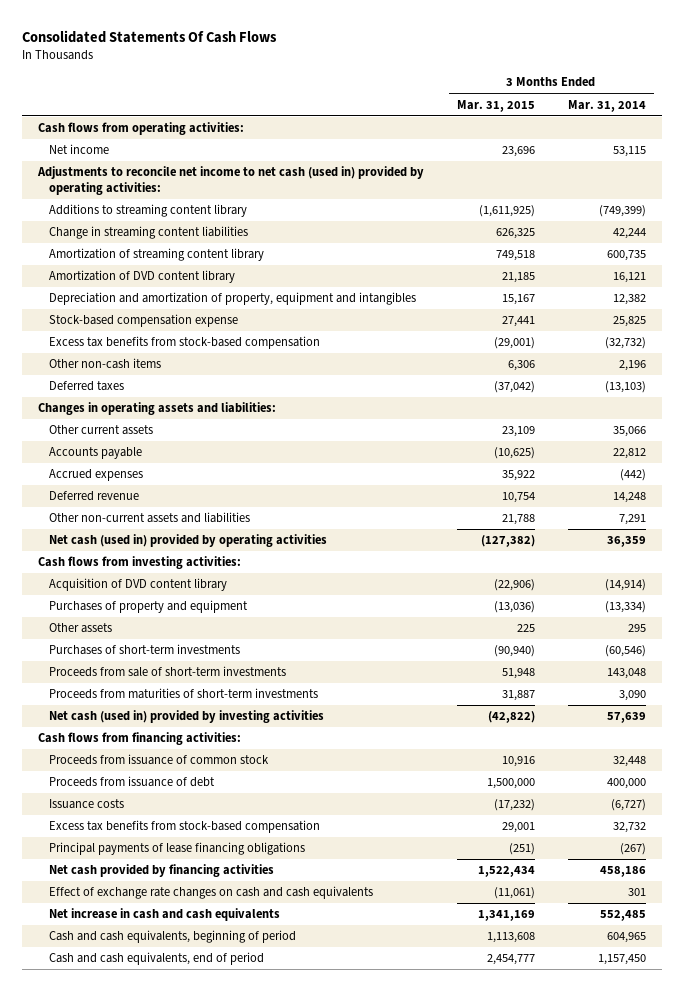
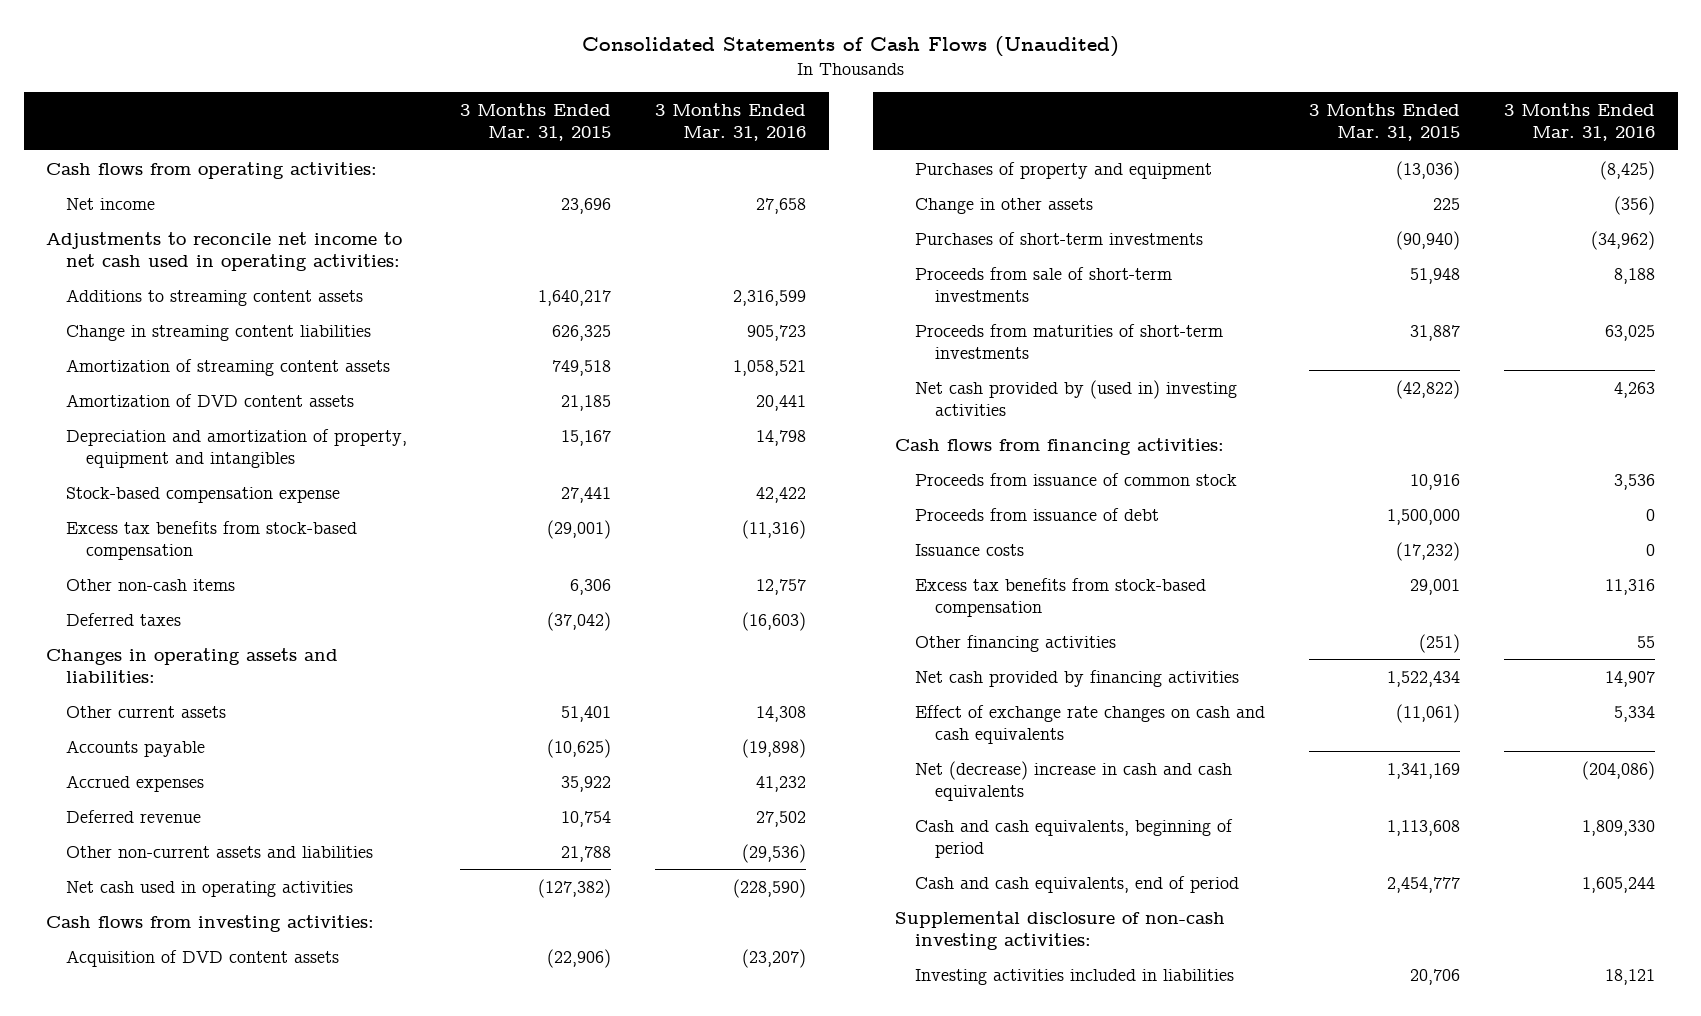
- Consolidated Statements Of Cash Flows
+ Consolidated Statements of Cash Flows (Unaudited)
- | 3 Months Ended Mar. 31, 2015 | 3 Months Ended Mar. 31, 2014
+ | 3 Months Ended Mar. 31, 2015 | 3 Months Ended Mar. 31, 2016
- Adjustments to reconcile net income to net cash (used in) provided by operating activities:
- Additions to streaming content library | (1,611,925) | (749,399)
+ Adjustments to reconcile net income to net cash used in operating activities:
+ Additions to streaming content assets | 1,640,217 | 2,316,599
- Amortization of streaming content library | 749,518 | 600,735
- Amortization of DVD content library | 21,185 | 16,121
+ Amortization of streaming content assets | 749,518 | 1,058,521
+ Amortization of DVD content assets | 21,185 | 20,441
- Other current assets | 23,109 | 35,066
+ Other current assets | 51,401 | 14,308
- Net cash (used in) provided by operating activities | (127,382) | 36,359
+ Net cash used in operating activities | (127,382) | (228,590)
- Acquisition of DVD content library | (22,906) | (14,914)
+ Acquisition of DVD content assets | (22,906) | (23,207)
- Other assets | 225 | 295
+ Change in other assets | 225 | (356)
- Net cash (used in) provided by investing activities | (42,822) | 57,639
+ Net cash provided by (used in) investing activities | (42,822) | 4,263
- Principal payments of lease financing obligations | (251) | (267)
+ Other financing activities | (251) | 55
- Net increase in cash and cash equivalents | 1,341,169 | 552,485
+ Net (decrease) increase in cash and cash equivalents | 1,341,169 | (204,086)
+ Supplemental disclosure of non-cash investing activities:
+ Investing activities included in liabilities | 20,706 | 18,121

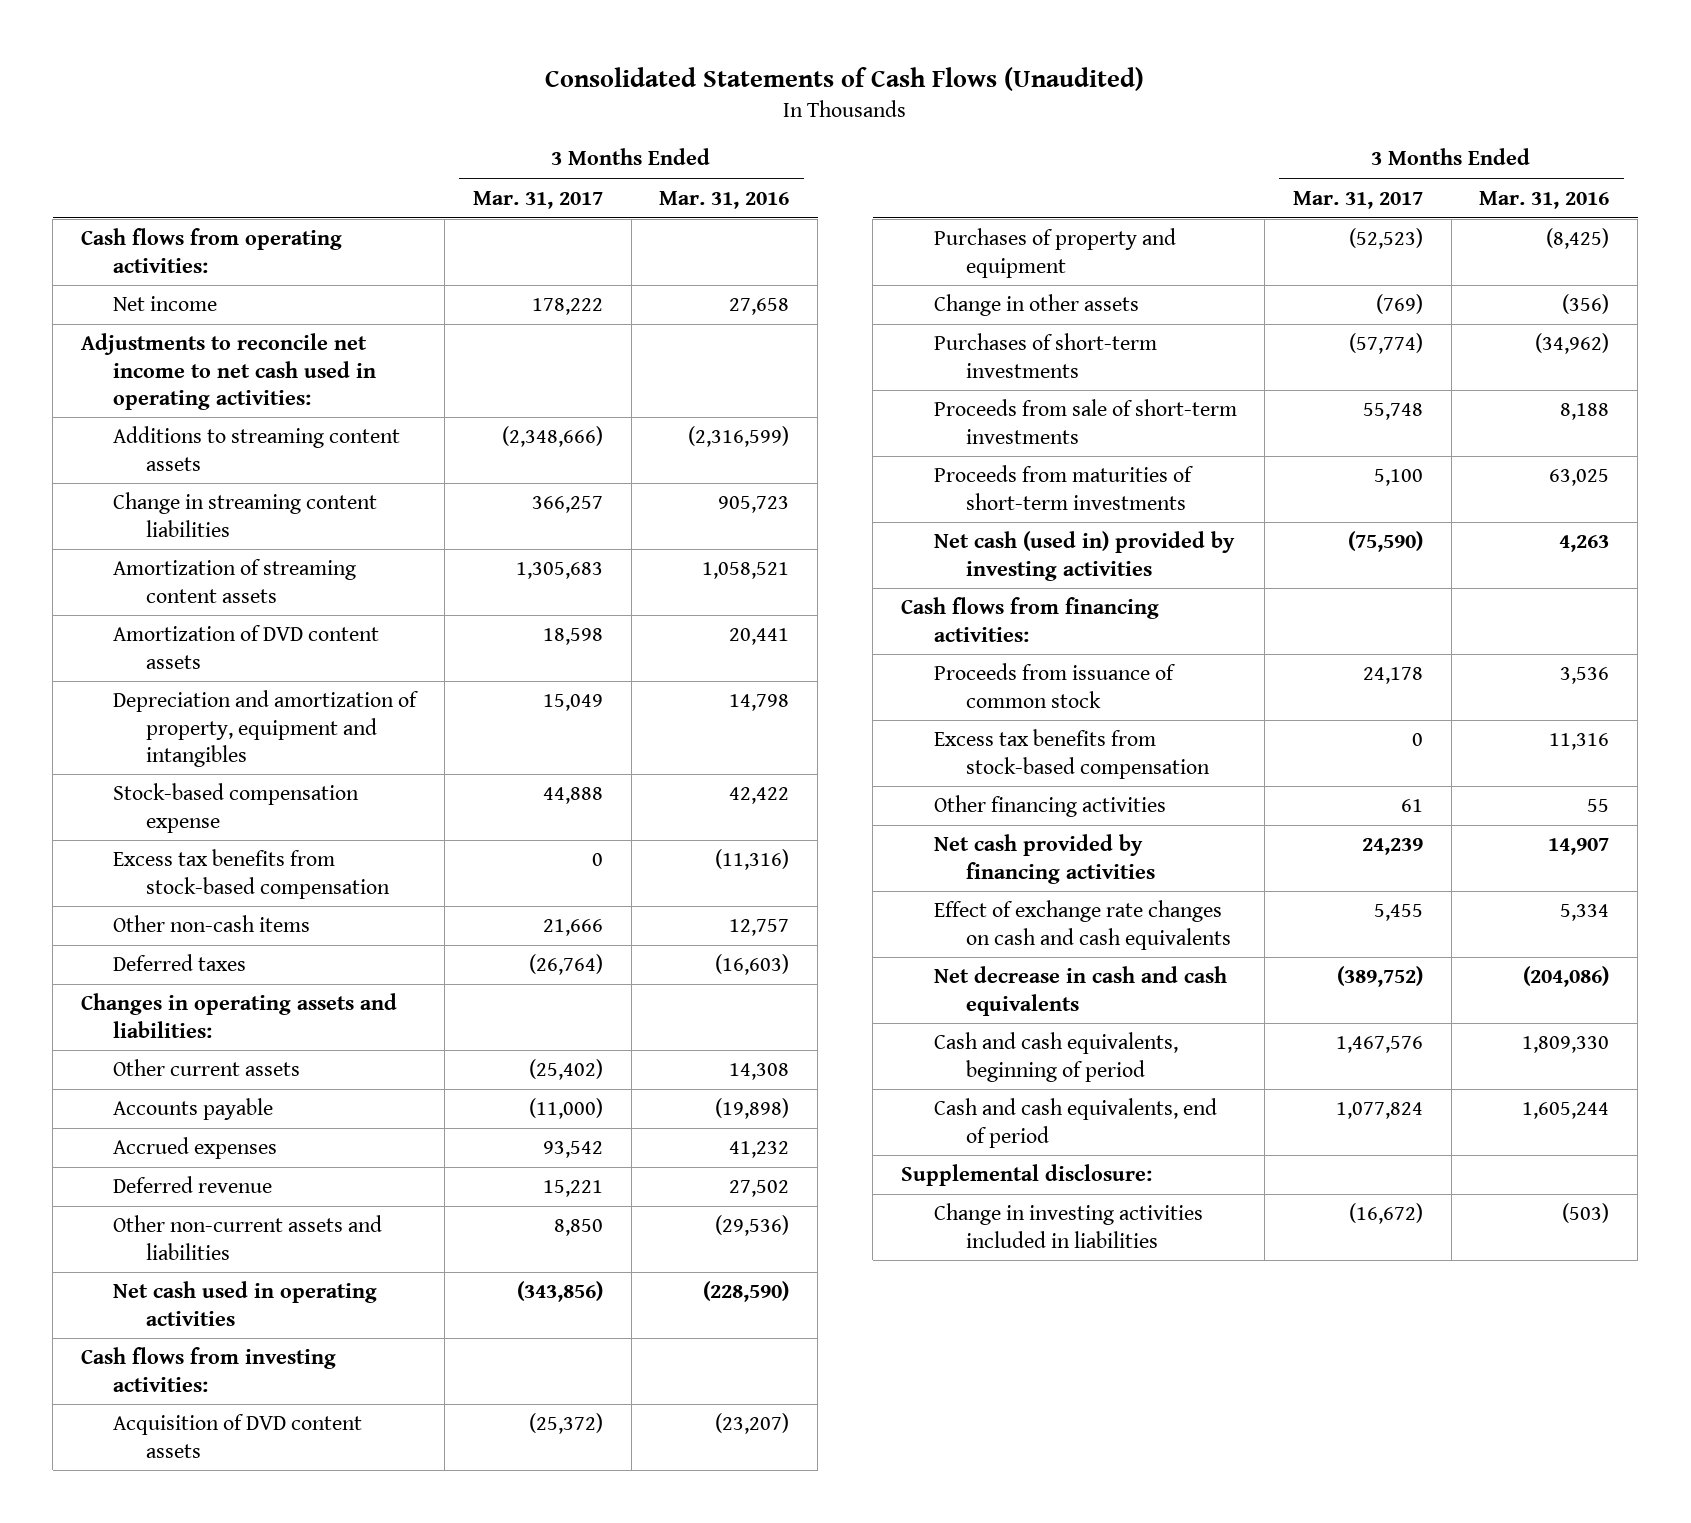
- | 3 Months Ended Mar. 31, 2015 | 3 Months Ended Mar. 31, 2016
+ | 3 Months Ended Mar. 31, 2017 | 3 Months Ended Mar. 31, 2016
- Additions to streaming content assets | 1,640,217 | 2,316,599
+ Additions to streaming content assets | (2,348,666) | (2,316,599)
- Net cash provided by (used in) investing activities | (42,822) | 4,263
+ Net cash (used in) provided by investing activities | (75,590) | 4,263
- Proceeds from issuance of debt | 1,500,000 | 0
- Issuance costs | (17,232) | 0
- Net (decrease) increase in cash and cash equivalents | 1,341,169 | (204,086)
+ Net decrease in cash and cash equivalents | (389,752) | (204,086)
- Supplemental disclosure of non-cash investing activities:
- Investing activities included in liabilities | 20,706 | 18,121
+ Supplemental disclosure:
+ Change in investing activities included in liabilities | (16,672) | (503)

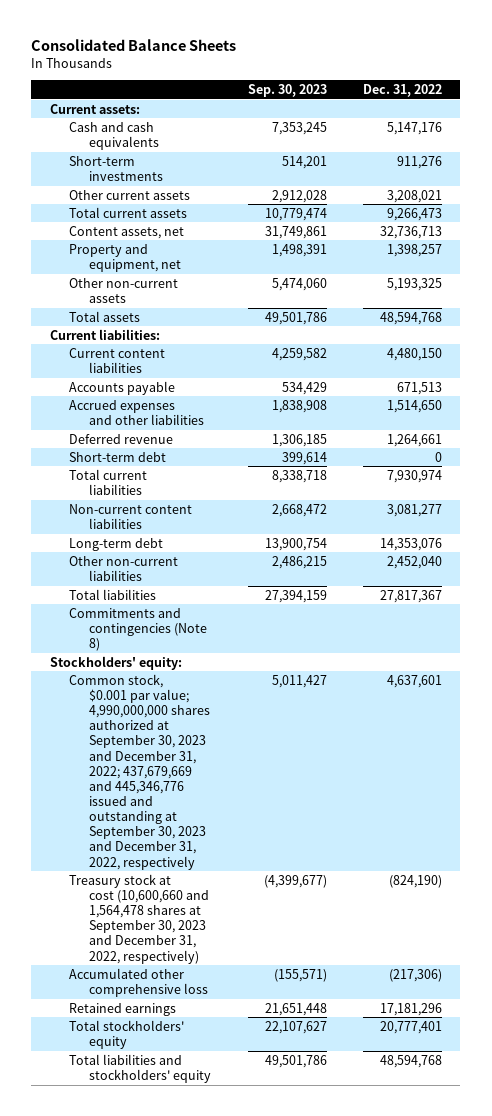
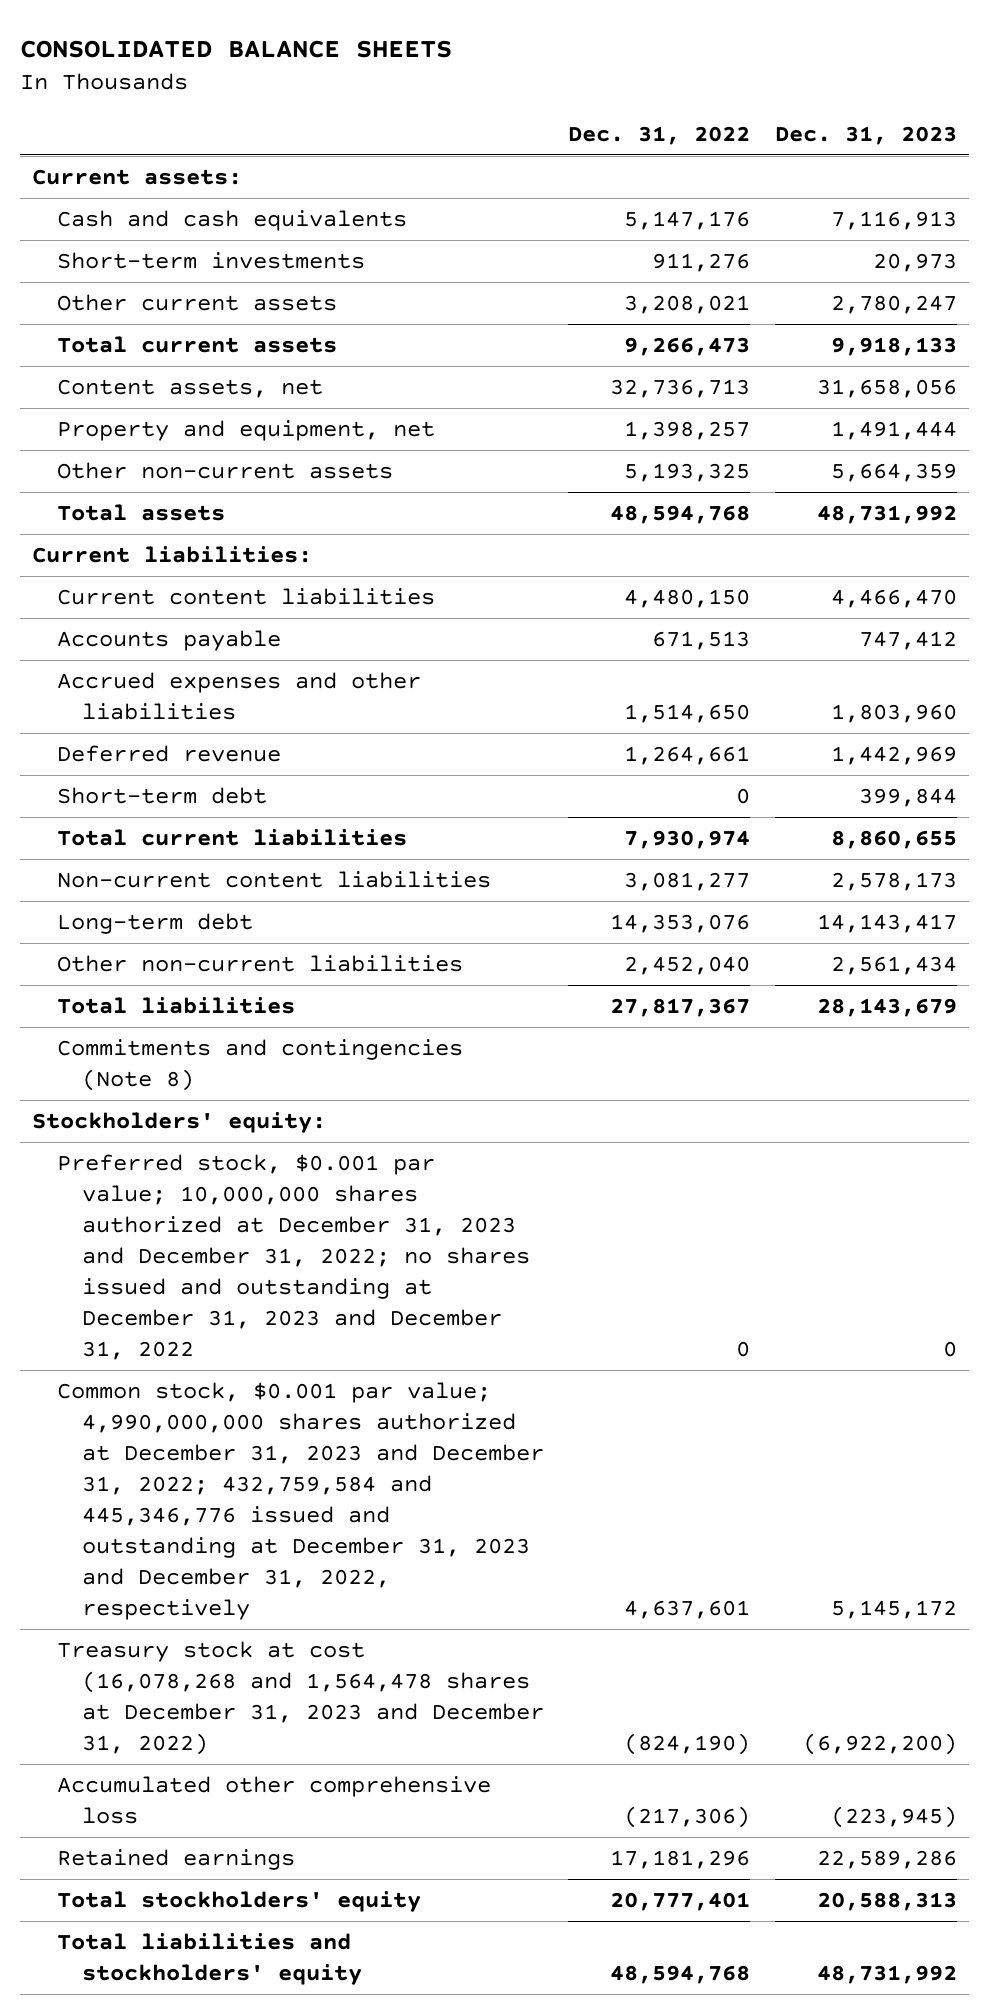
- Consolidated Balance Sheets
+ CONSOLIDATED BALANCE SHEETS
- | Sep. 30, 2023 | Dec. 31, 2022
+ | Dec. 31, 2022 | Dec. 31, 2023
- Common stock, $0.001 par value; 4,990,000,000 shares authorized at September 30, 2023 and December 31, 2022; 437,679,669 and 445,346,776 issued and outstanding at September 30, 2023 and December 31, 2022, respectively | 5,011,427 | 4,637,601
- Treasury stock at cost (10,600,660 and 1,564,478 shares at September 30, 2023 and December 31, 2022, respectively) | (4,399,677) | (824,190)
+ Preferred stock, $0.001 par value; 10,000,000 shares authorized at December 31, 2023 and December 31, 2022; no shares issued and outstanding at December 31, 2023 and December 31, 2022 | 0 | 0
+ Common stock, $0.001 par value; 4,990,000,000 shares authorized at December 31, 2023 and December 31, 2022; 432,759,584 and 445,346,776 issued and outstanding at December 31, 2023 and December 31, 2022, respectively | 4,637,601 | 5,145,172
+ Treasury stock at cost (16,078,268 and 1,564,478 shares at December 31, 2023 and December 31, 2022) | (824,190) | (6,922,200)

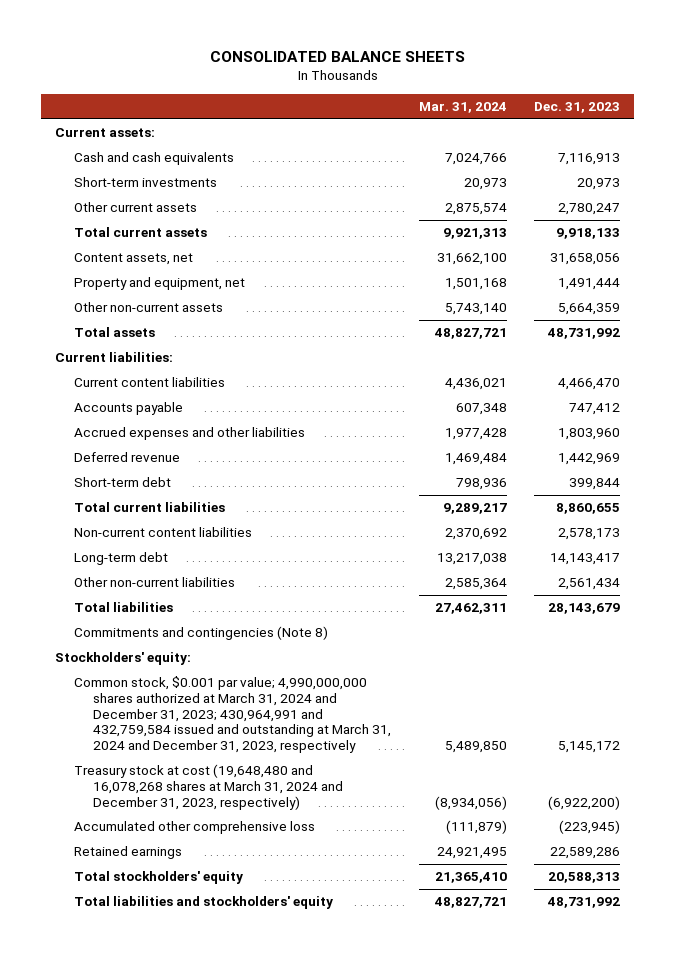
- | Dec. 31, 2022 | Dec. 31, 2023
+ | Mar. 31, 2024 | Dec. 31, 2023
- Preferred stock, $0.001 par value; 10,000,000 shares authorized at December 31, 2023 and December 31, 2022; no shares issued and outstanding at December 31, 2023 and December 31, 2022 | 0 | 0
- Common stock, $0.001 par value; 4,990,000,000 shares authorized at December 31, 2023 and December 31, 2022; 432,759,584 and 445,346,776 issued and outstanding at December 31, 2023 and December 31, 2022, respectively | 4,637,601 | 5,145,172
- Treasury stock at cost (16,078,268 and 1,564,478 shares at December 31, 2023 and December 31, 2022) | (824,190) | (6,922,200)
+ Common stock, $0.001 par value; 4,990,000,000 shares authorized at March 31, 2024 and December 31, 2023; 430,964,991 and 432,759,584 issued and outstanding at March 31, 2024 and December 31, 2023, respectively | 5,489,850 | 5,145,172
+ Treasury stock at cost (19,648,480 and 16,078,268 shares at March 31, 2024 and December 31, 2023, respectively) | (8,934,056) | (6,922,200)

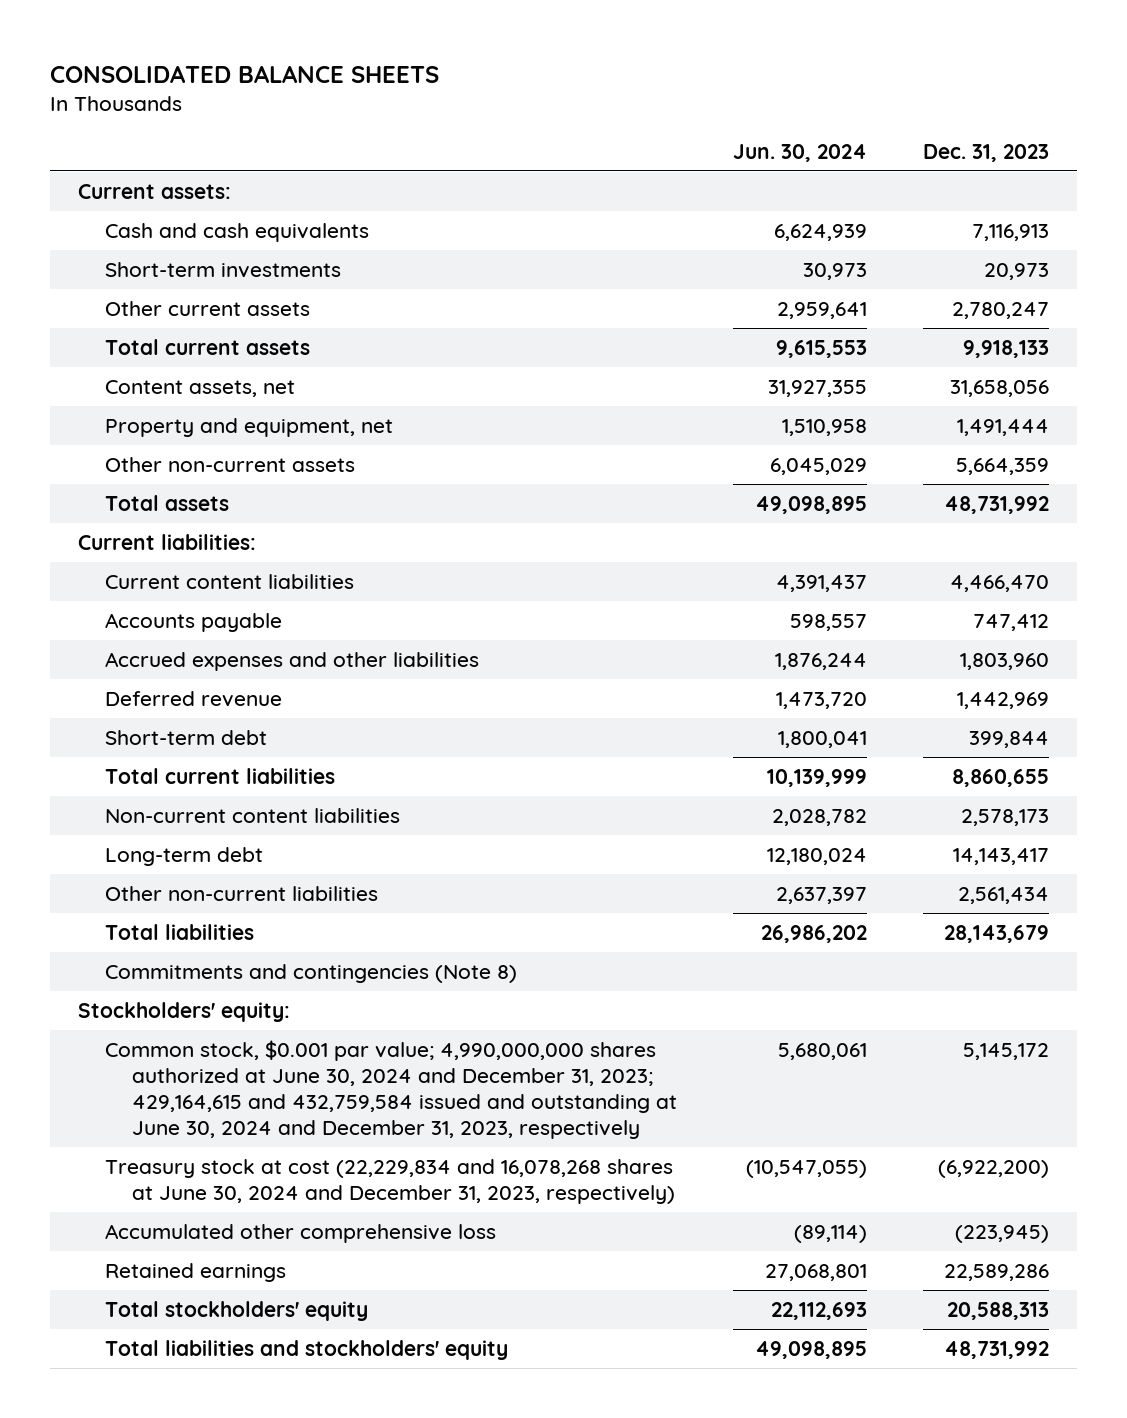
- | Mar. 31, 2024 | Dec. 31, 2023
+ | Jun. 30, 2024 | Dec. 31, 2023
- Common stock, $0.001 par value; 4,990,000,000 shares authorized at March 31, 2024 and December 31, 2023; 430,964,991 and 432,759,584 issued and outstanding at March 31, 2024 and December 31, 2023, respectively | 5,489,850 | 5,145,172
- Treasury stock at cost (19,648,480 and 16,078,268 shares at March 31, 2024 and December 31, 2023, respectively) | (8,934,056) | (6,922,200)
+ Common stock, $0.001 par value; 4,990,000,000 shares authorized at June 30, 2024 and December 31, 2023; 429,164,615 and 432,759,584 issued and outstanding at June 30, 2024 and December 31, 2023, respectively | 5,680,061 | 5,145,172
+ Treasury stock at cost (22,229,834 and 16,078,268 shares at June 30, 2024 and December 31, 2023, respectively) | (10,547,055) | (6,922,200)

